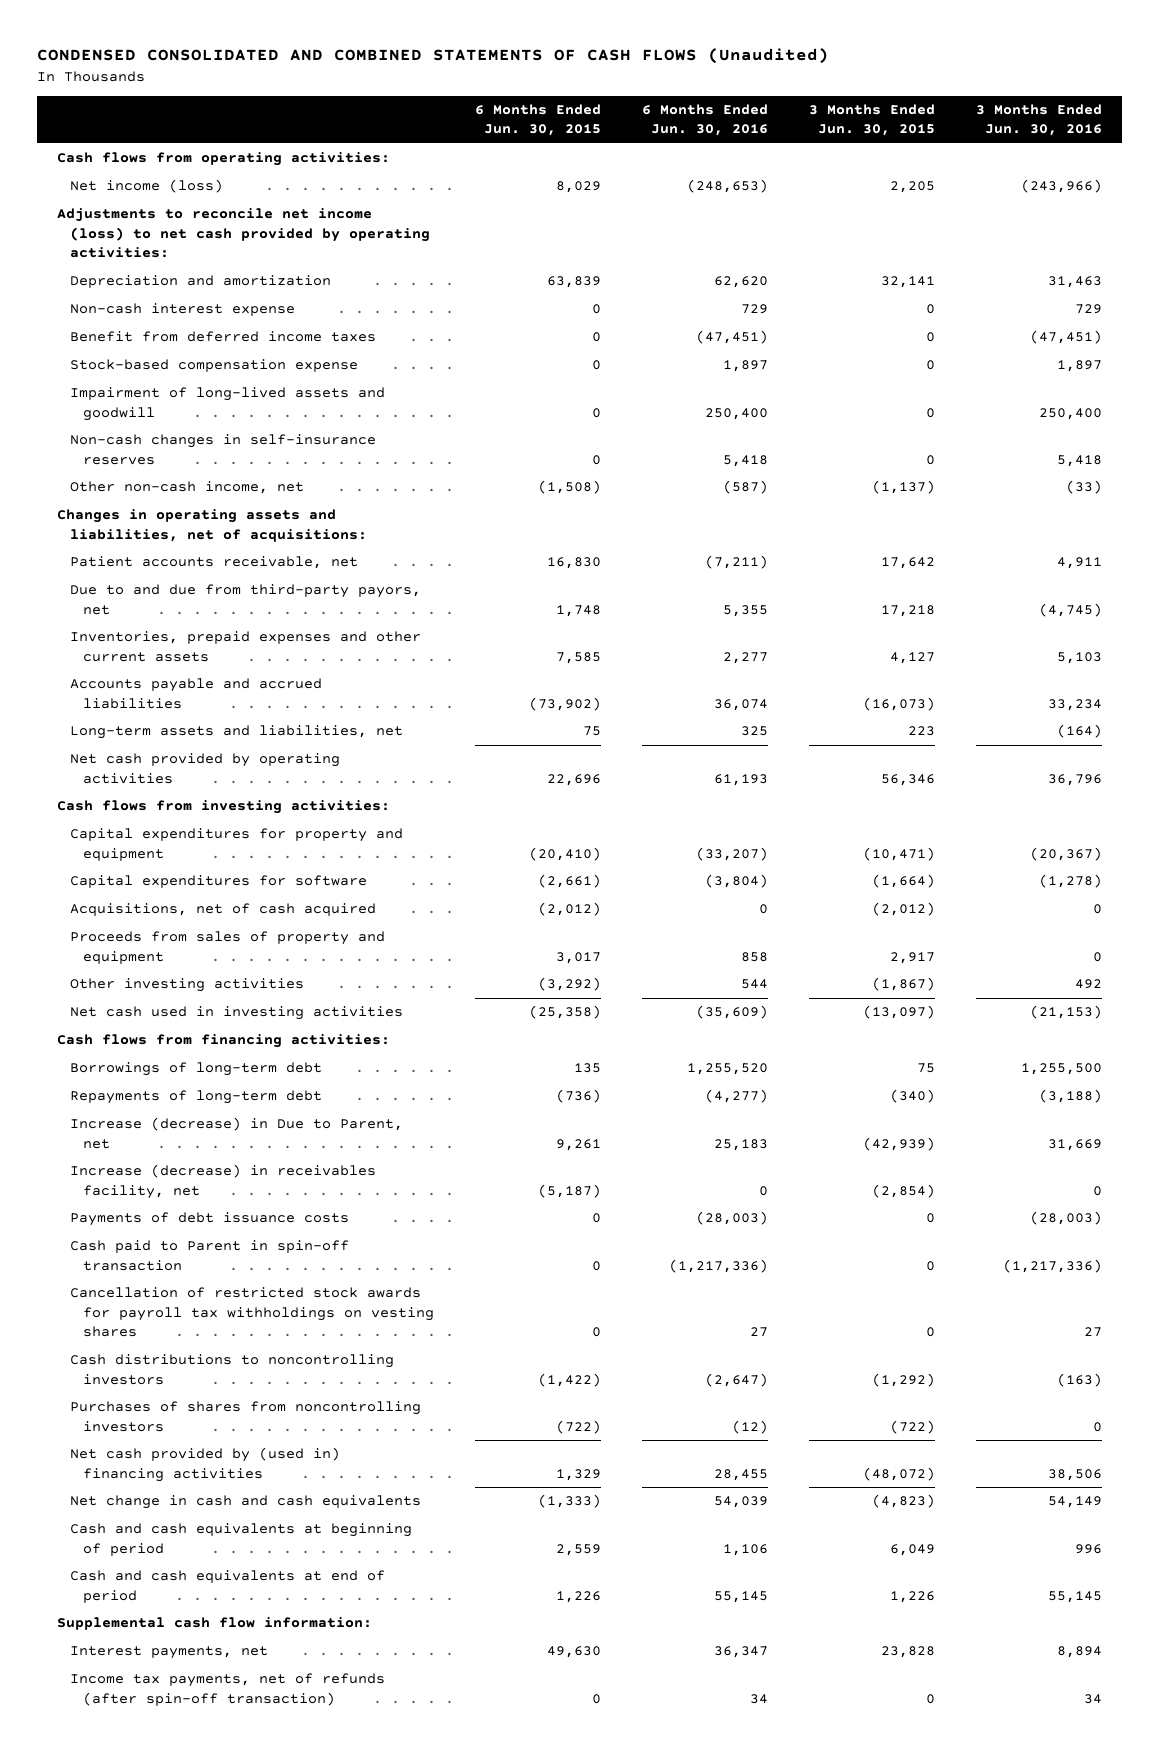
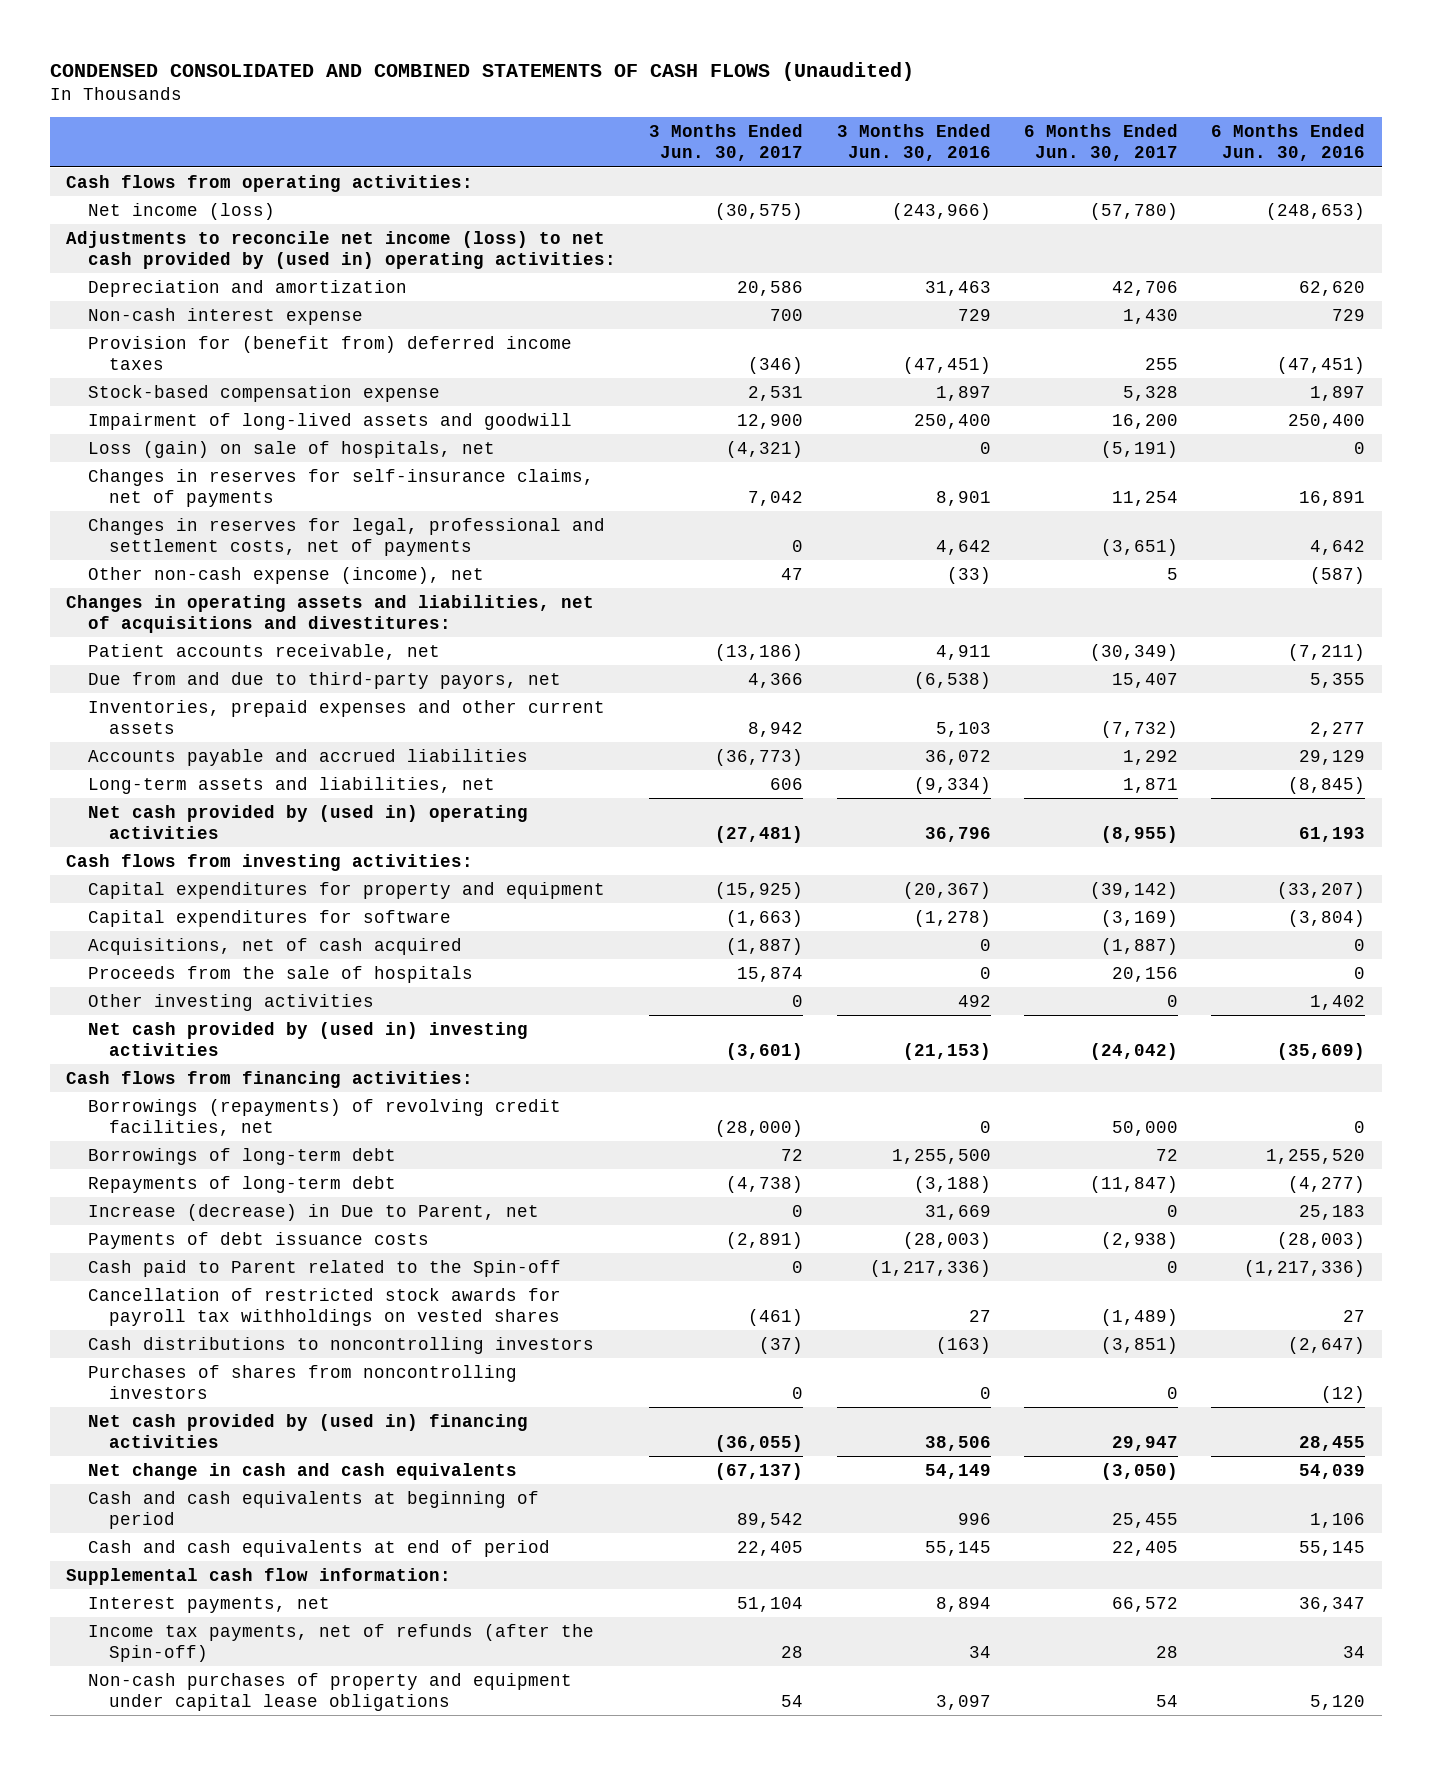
- | 6 Months Ended Jun. 30, 2015 | 6 Months Ended Jun. 30, 2016 | 3 Months Ended Jun. 30, 2015 | 3 Months Ended Jun. 30, 2016
+ | 3 Months Ended Jun. 30, 2017 | 3 Months Ended Jun. 30, 2016 | 6 Months Ended Jun. 30, 2017 | 6 Months Ended Jun. 30, 2016
- Adjustments to reconcile net income (loss) to net cash provided by operating activities:
+ Adjustments to reconcile net income (loss) to net cash provided by (used in) operating activities:
- Benefit from deferred income taxes | 0 | (47,451) | 0 | (47,451)
+ Provision for (benefit from) deferred income taxes | (346) | (47,451) | 255 | (47,451)
- Non-cash changes in self-insurance reserves | 0 | 5,418 | 0 | 5,418
- Other non-cash income, net | (1,508) | (587) | (1,137) | (33)
- Changes in operating assets and liabilities, net of acquisitions:
+ Loss (gain) on sale of hospitals, net | (4,321) | 0 | (5,191) | 0
+ Changes in reserves for self-insurance claims, net of payments | 7,042 | 8,901 | 11,254 | 16,891
+ Changes in reserves for legal, professional and settlement costs, net of payments | 0 | 4,642 | (3,651) | 4,642
+ Other non-cash expense (income), net | 47 | (33) | 5 | (587)
+ Changes in operating assets and liabilities, net of acquisitions and divestitures:
- Due to and due from third-party payors, net | 1,748 | 5,355 | 17,218 | (4,745)
+ Due from and due to third-party payors, net | 4,366 | (6,538) | 15,407 | 5,355
- Accounts payable and accrued liabilities | (73,902) | 36,074 | (16,073) | 33,234
- Long-term assets and liabilities, net | 75 | 325 | 223 | (164)
- Net cash provided by operating activities | 22,696 | 61,193 | 56,346 | 36,796
+ Accounts payable and accrued liabilities | (36,773) | 36,072 | 1,292 | 29,129
+ Long-term assets and liabilities, net | 606 | (9,334) | 1,871 | (8,845)
+ Net cash provided by (used in) operating activities | (27,481) | 36,796 | (8,955) | 61,193
- Proceeds from sales of property and equipment | 3,017 | 858 | 2,917 | 0
- Other investing activities | (3,292) | 544 | (1,867) | 492
- Net cash used in investing activities | (25,358) | (35,609) | (13,097) | (21,153)
+ Proceeds from the sale of hospitals | 15,874 | 0 | 20,156 | 0
+ Other investing activities | 0 | 492 | 0 | 1,402
+ Net cash provided by (used in) investing activities | (3,601) | (21,153) | (24,042) | (35,609)
+ Borrowings (repayments) of revolving credit facilities, net | (28,000) | 0 | 50,000 | 0
- Increase (decrease) in receivables facility, net | (5,187) | 0 | (2,854) | 0
- Cash paid to Parent in spin-off transaction | 0 | (1,217,336) | 0 | (1,217,336)
- Cancellation of restricted stock awards for payroll tax withholdings on vesting shares | 0 | 27 | 0 | 27
+ Cash paid to Parent related to the Spin-off | 0 | (1,217,336) | 0 | (1,217,336)
+ Cancellation of restricted stock awards for payroll tax withholdings on vested shares | (461) | 27 | (1,489) | 27
- Income tax payments, net of refunds (after spin-off transaction) | 0 | 34 | 0 | 34
+ Income tax payments, net of refunds (after the Spin-off) | 28 | 34 | 28 | 34
+ Non-cash purchases of property and equipment under capital lease obligations | 54 | 3,097 | 54 | 5,120

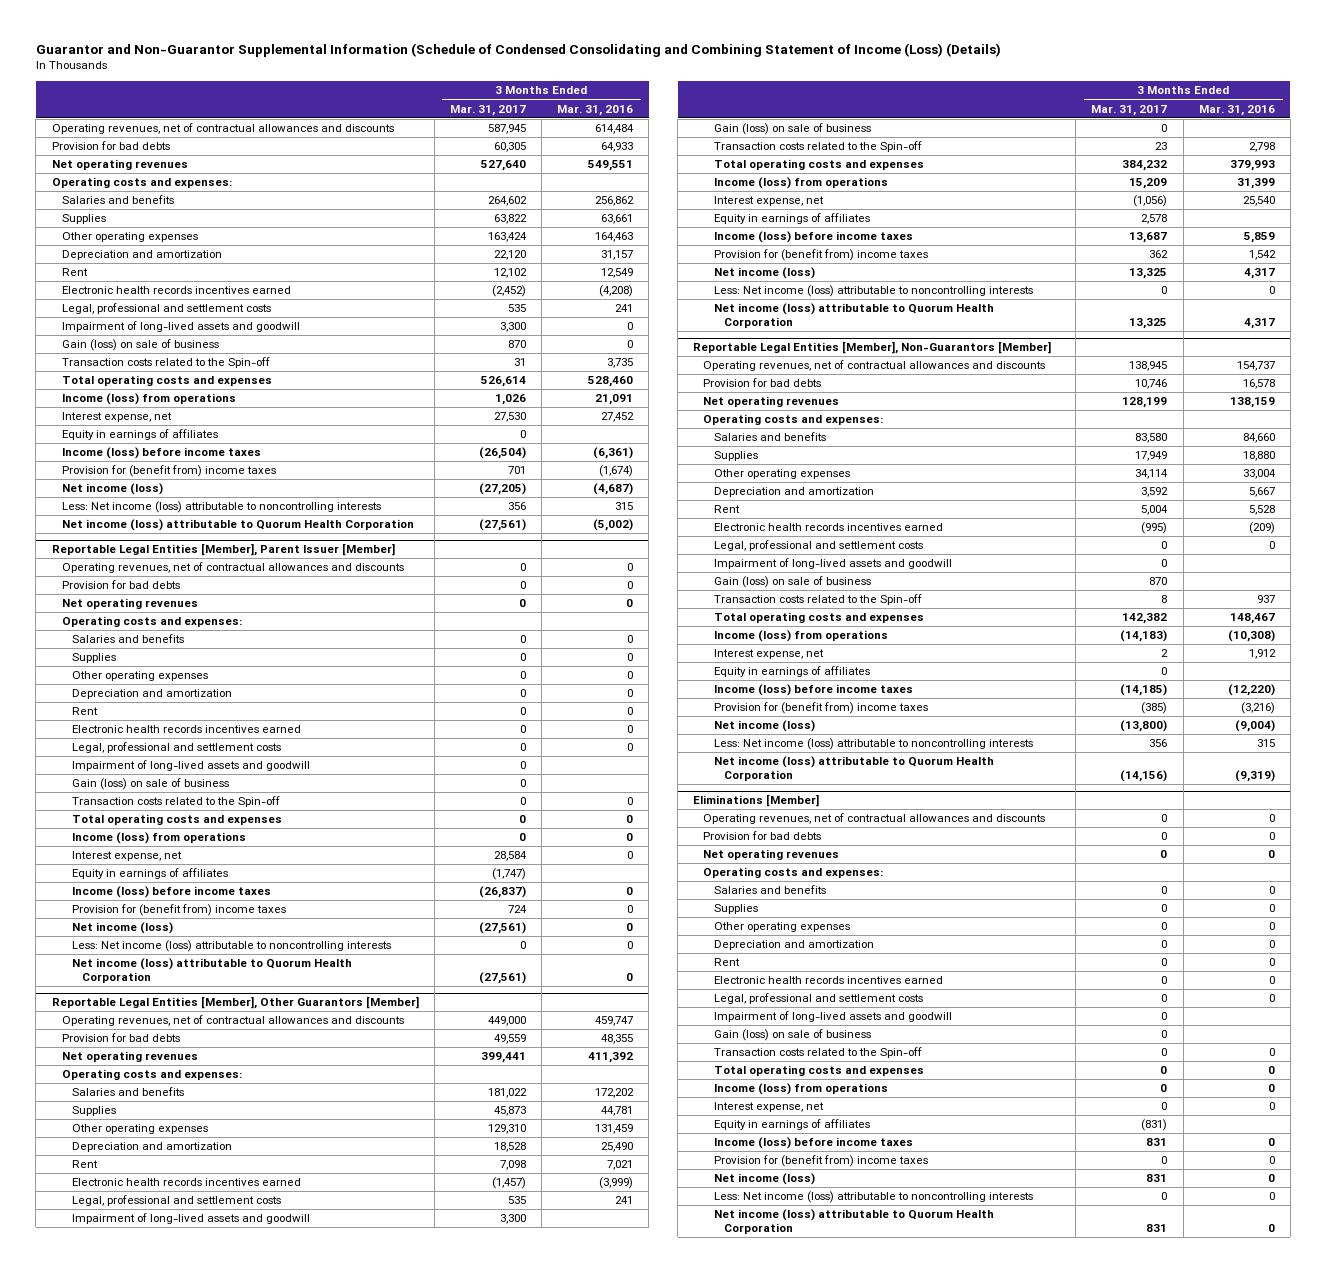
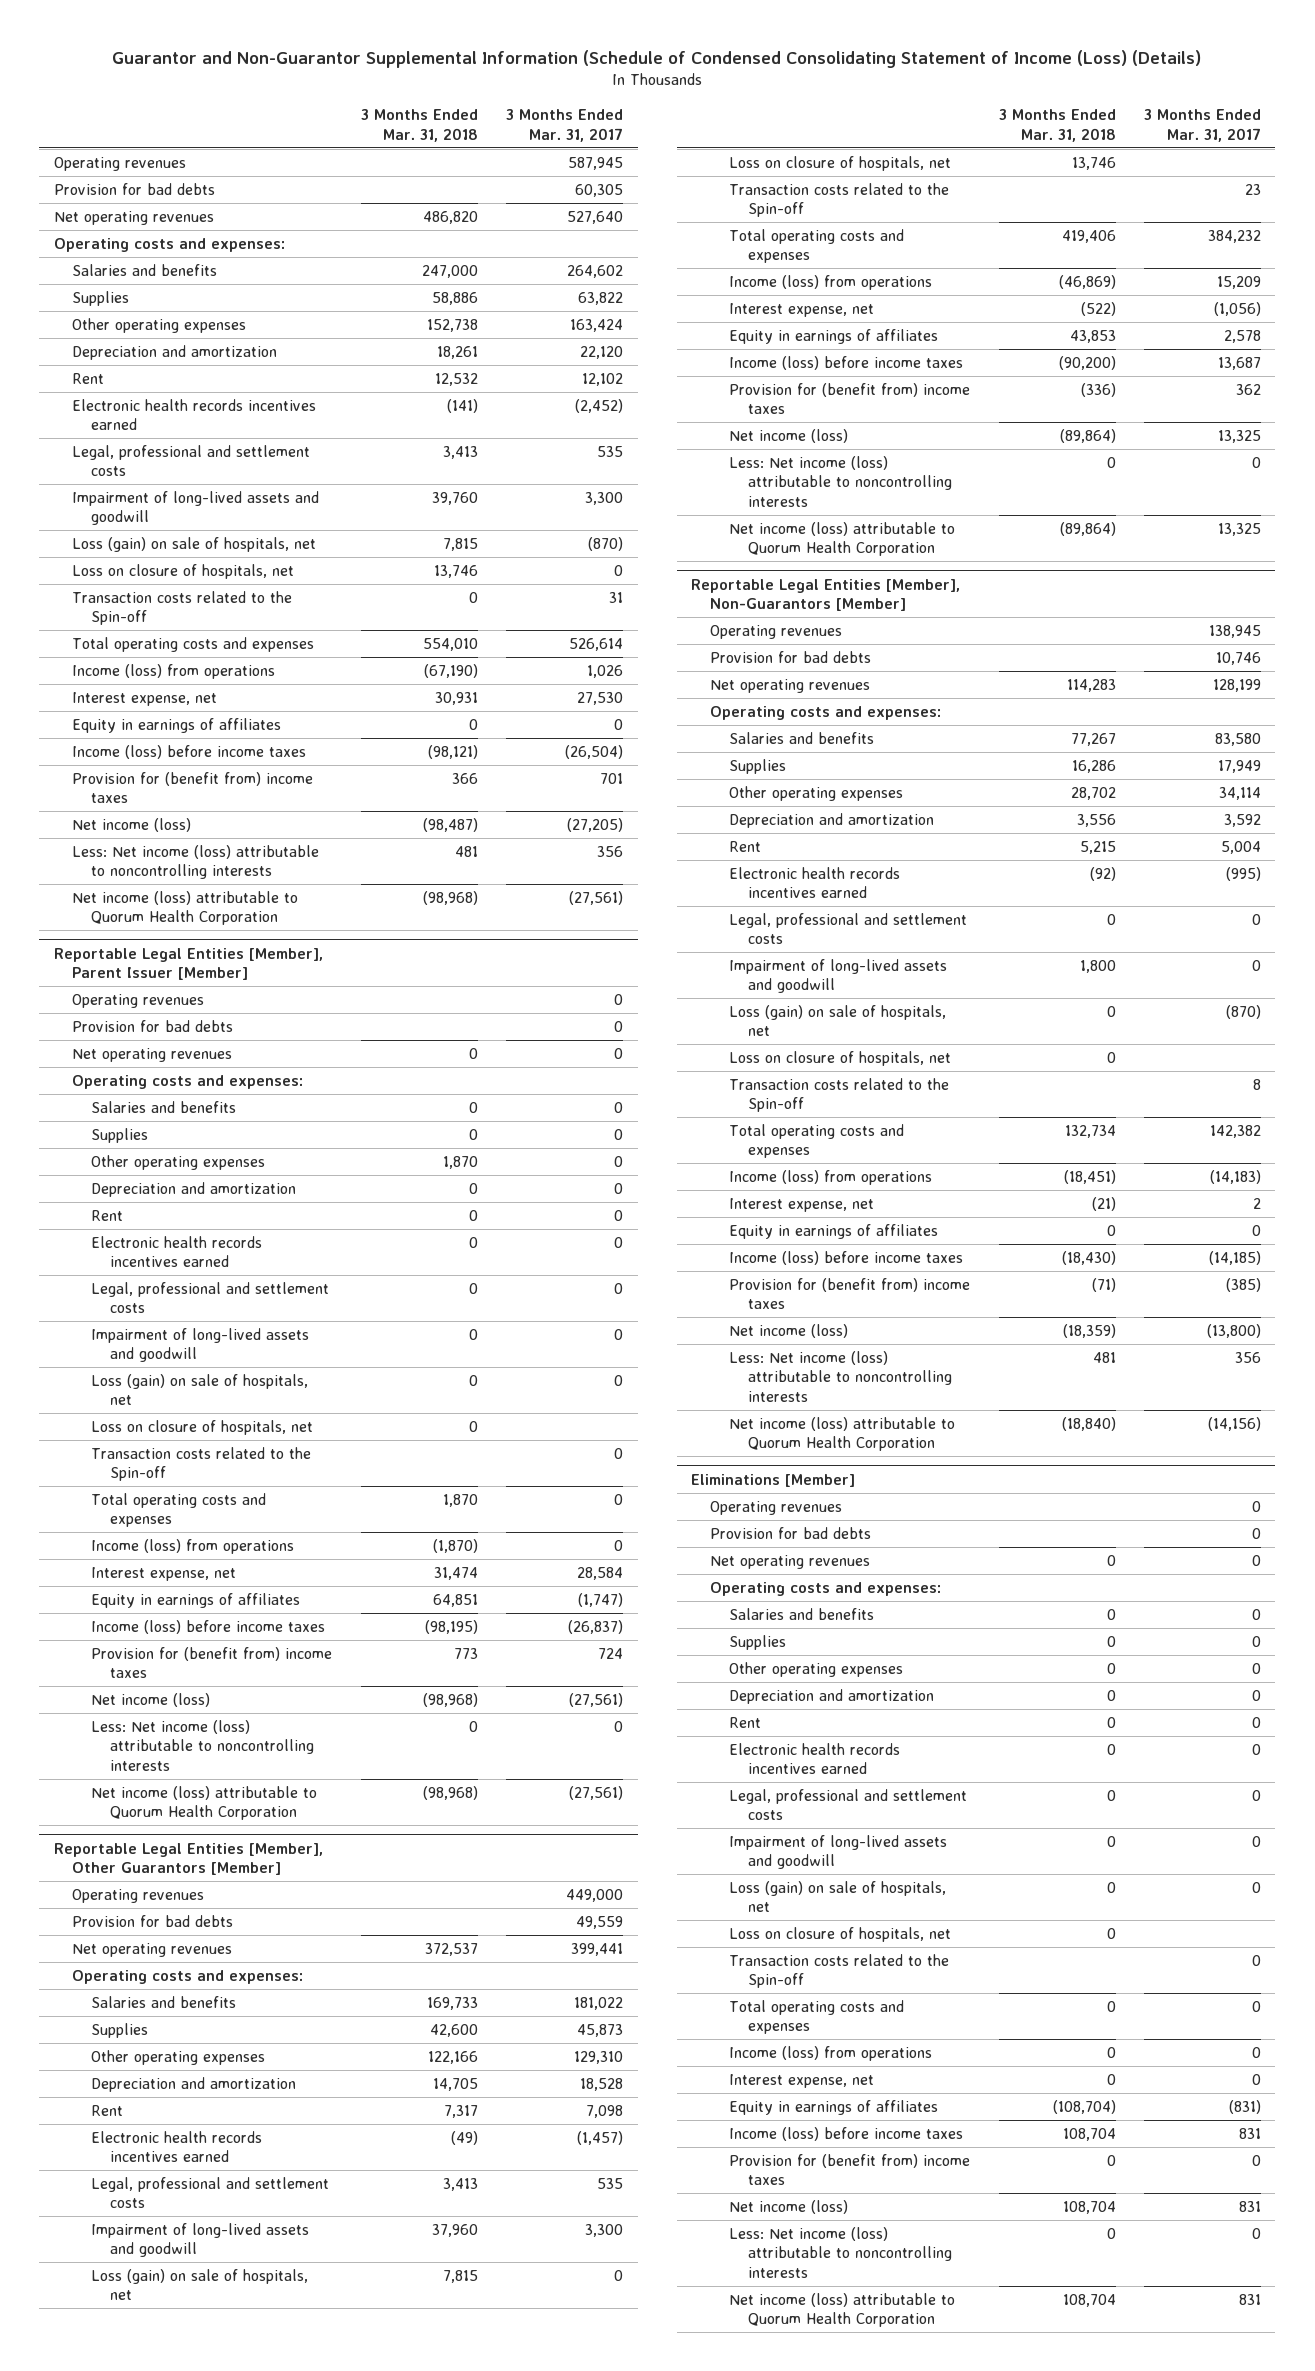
- Guarantor and Non-Guarantor Supplemental Information (Schedule of Condensed Consolidating and Combining Statement of Income (Loss) (Details)
+ Guarantor and Non-Guarantor Supplemental Information (Schedule of Condensed Consolidating Statement of Income (Loss) (Details)
- | 3 Months Ended Mar. 31, 2017 | 3 Months Ended Mar. 31, 2016
+ | 3 Months Ended Mar. 31, 2018 | 3 Months Ended Mar. 31, 2017
- Operating revenues, net of contractual allowances and discounts | 587,945 | 614,484
+ Operating revenues | | 587,945
- Gain (loss) on sale of business | 870 | 0
+ Loss (gain) on sale of hospitals, net | 7,815 | (870)
+ Loss on closure of hospitals, net | 13,746 | 0
@ Reportable Legal Entities [Member], Parent Issuer [Member]
- Operating revenues, net of contractual allowances and discounts | 0 | 0
+ Operating revenues | | 0
- Gain (loss) on sale of business | 0 |
+ Loss (gain) on sale of hospitals, net | 0 | 0
+ Loss on closure of hospitals, net | 0 |
@ Reportable Legal Entities [Member], Other Guarantors [Member]
- Operating revenues, net of contractual allowances and discounts | 449,000 | 459,747
+ Operating revenues | | 449,000
- Gain (loss) on sale of business | 0 |
+ Loss (gain) on sale of hospitals, net | 7,815 | 0
+ Loss on closure of hospitals, net | 13,746 |
@ Reportable Legal Entities [Member], Non-Guarantors [Member]
- Operating revenues, net of contractual allowances and discounts | 138,945 | 154,737
+ Operating revenues | | 138,945
- Gain (loss) on sale of business | 870 |
+ Loss (gain) on sale of hospitals, net | 0 | (870)
+ Loss on closure of hospitals, net | 0 |
@ Eliminations [Member]
- Operating revenues, net of contractual allowances and discounts | 0 | 0
+ Operating revenues | | 0
- Gain (loss) on sale of business | 0 |
+ Loss (gain) on sale of hospitals, net | 0 | 0
+ Loss on closure of hospitals, net | 0 |

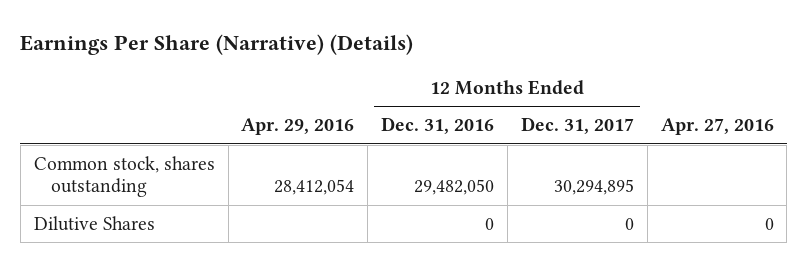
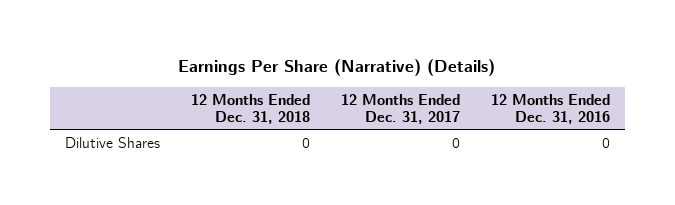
- | Apr. 29, 2016 | 12 Months Ended Dec. 31, 2016 | 12 Months Ended Dec. 31, 2017 | Apr. 27, 2016
+ | 12 Months Ended Dec. 31, 2018 | 12 Months Ended Dec. 31, 2017 | 12 Months Ended Dec. 31, 2016
- Common stock, shares outstanding | 28,412,054 | 29,482,050 | 30,294,895 |

